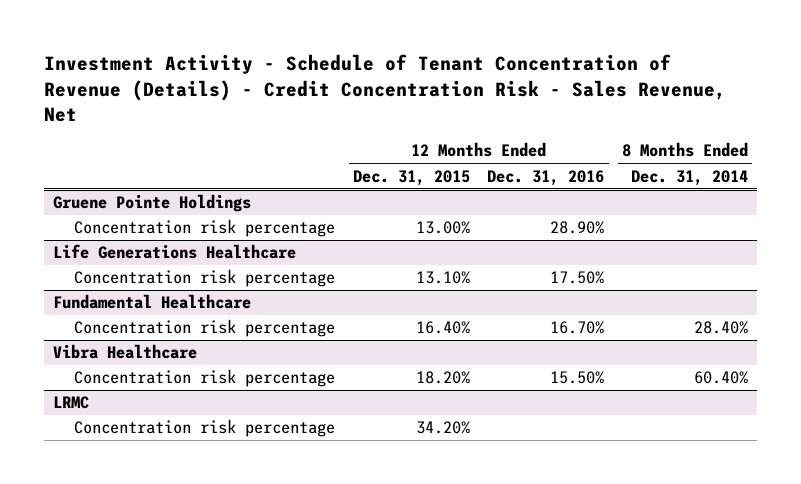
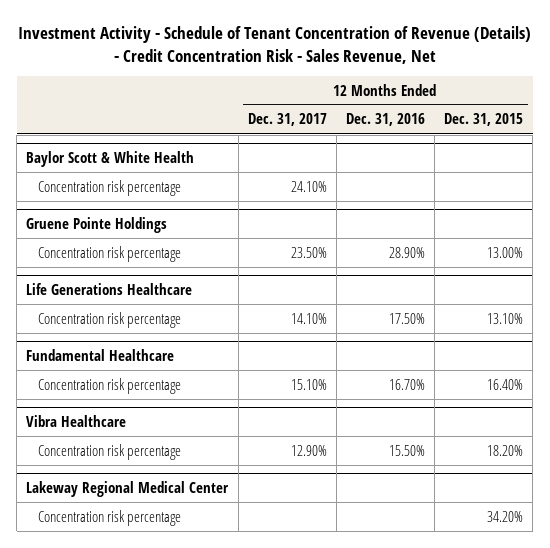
- | 12 Months Ended Dec. 31, 2015 | 12 Months Ended Dec. 31, 2016 | 8 Months Ended Dec. 31, 2014
+ | 12 Months Ended Dec. 31, 2017 | 12 Months Ended Dec. 31, 2016 | 12 Months Ended Dec. 31, 2015
+ Baylor Scott & White Health
+ Concentration risk percentage | 24.10% | |
- LRMC
+ Lakeway Regional Medical Center

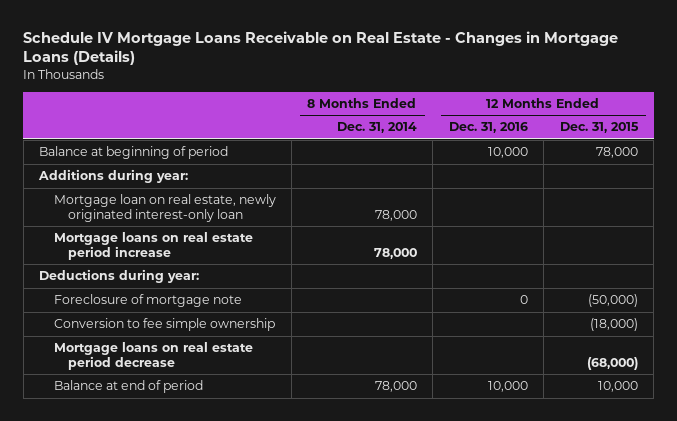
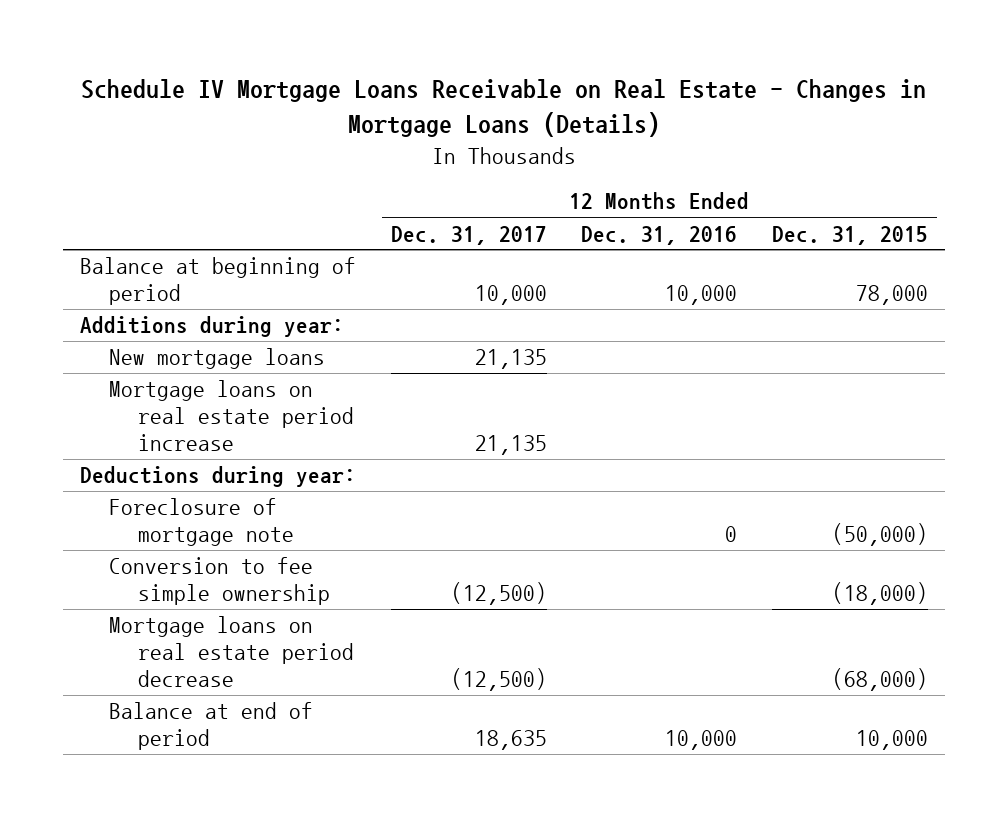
- | 8 Months Ended Dec. 31, 2014 | 12 Months Ended Dec. 31, 2016 | 12 Months Ended Dec. 31, 2015
+ | 12 Months Ended Dec. 31, 2017 | 12 Months Ended Dec. 31, 2016 | 12 Months Ended Dec. 31, 2015
- Mortgage loan on real estate, newly originated interest-only loan | 78,000 | |
+ New mortgage loans | 21,135 | |

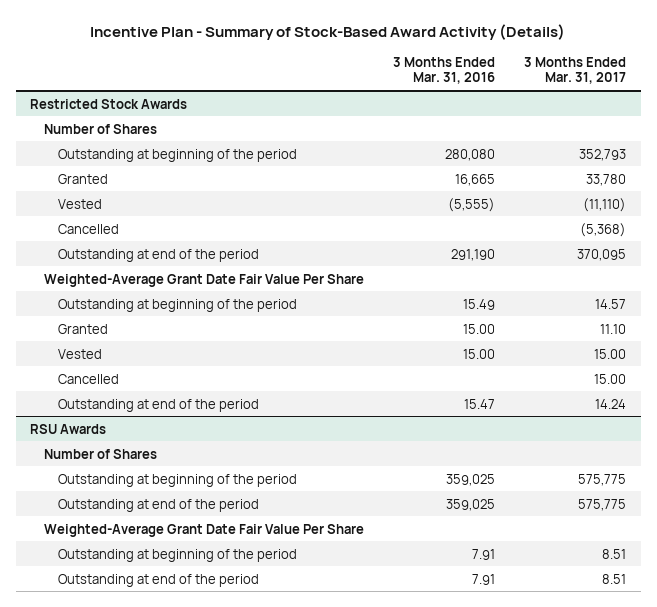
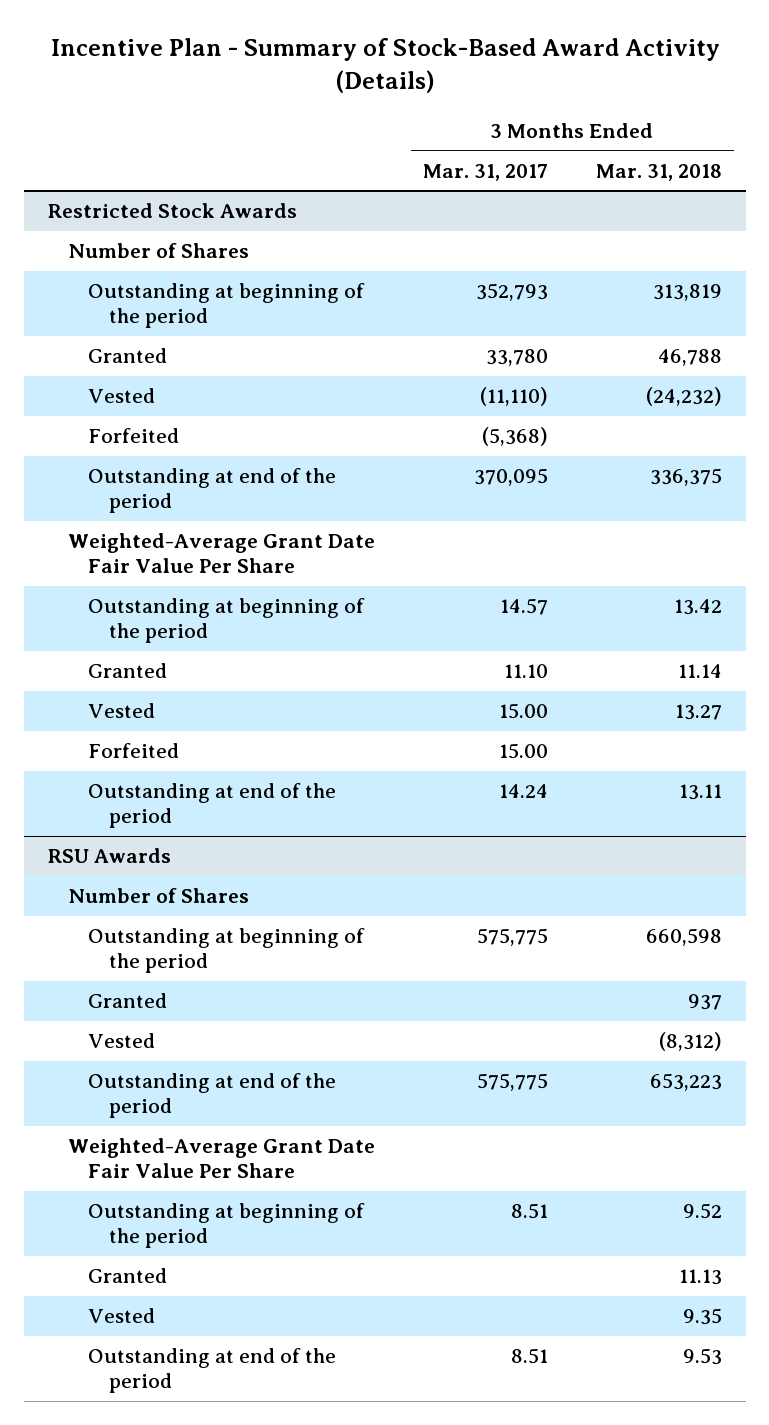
- | 3 Months Ended Mar. 31, 2016 | 3 Months Ended Mar. 31, 2017
+ | 3 Months Ended Mar. 31, 2017 | 3 Months Ended Mar. 31, 2018
@ Restricted Stock Awards
- Cancelled | | (5,368)
+ Forfeited | (5,368) |
- Cancelled | | 15.00
+ Forfeited | 15.00 |
@ RSU Awards
+ Granted | | 937
+ Vested | | (8,312)
+ Granted | | 11.13
+ Vested | | 9.35

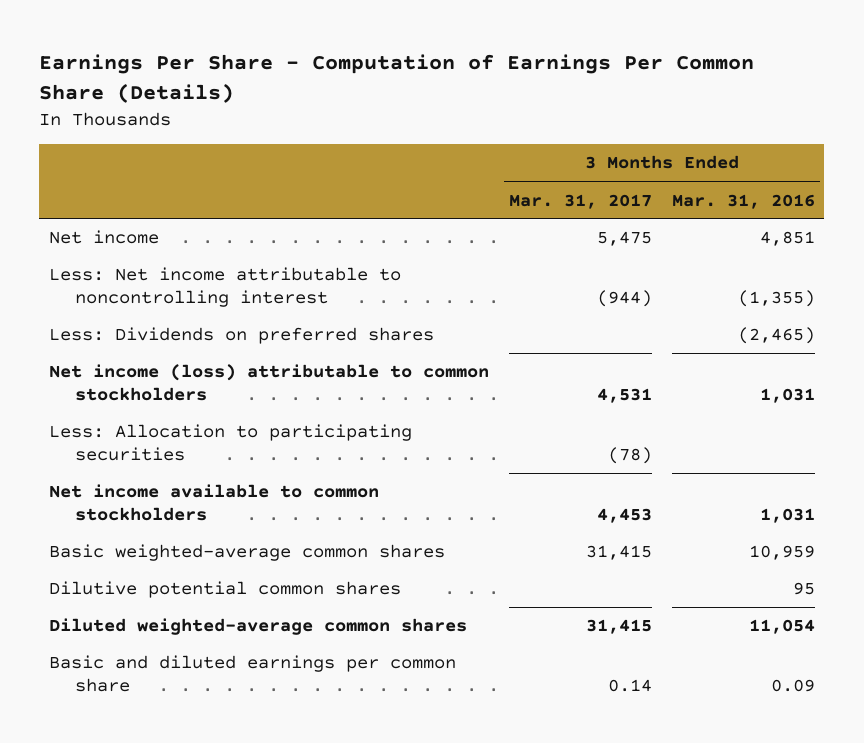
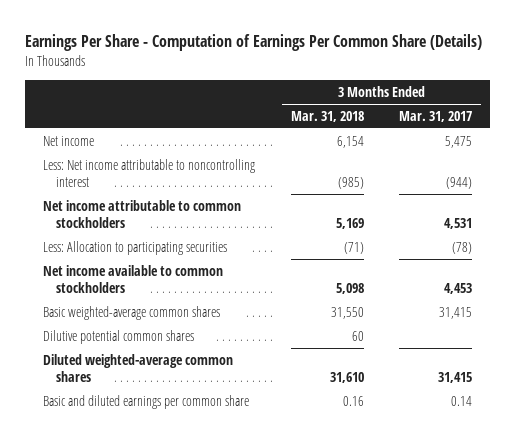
- | 3 Months Ended Mar. 31, 2017 | 3 Months Ended Mar. 31, 2016
+ | 3 Months Ended Mar. 31, 2018 | 3 Months Ended Mar. 31, 2017
- Less: Dividends on preferred shares | | (2,465)
- Net income (loss) attributable to common stockholders | 4,531 | 1,031
+ Net income attributable to common stockholders | 5,169 | 4,531

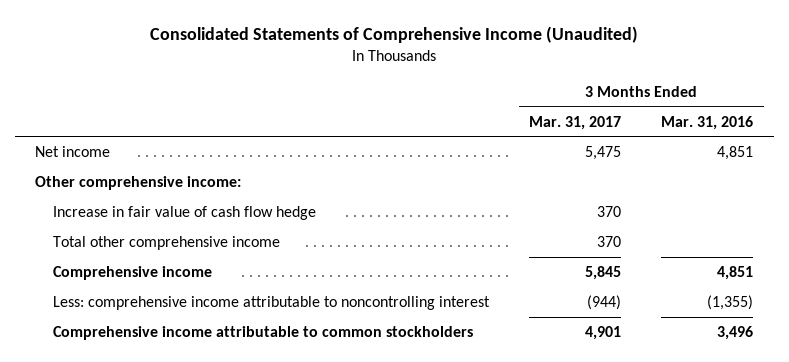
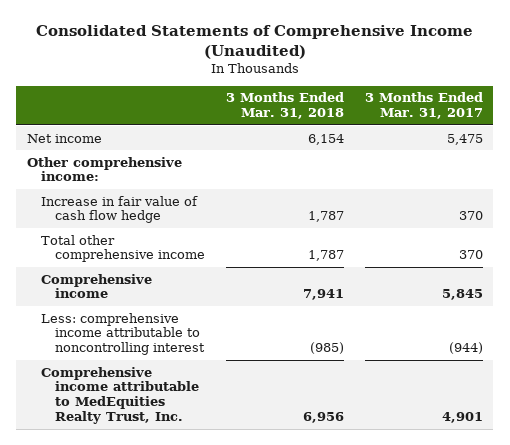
- | 3 Months Ended Mar. 31, 2017 | 3 Months Ended Mar. 31, 2016
+ | 3 Months Ended Mar. 31, 2018 | 3 Months Ended Mar. 31, 2017
- Comprehensive income attributable to common stockholders | 4,901 | 3,496
+ Comprehensive income attributable to MedEquities Realty Trust, Inc. | 6,956 | 4,901

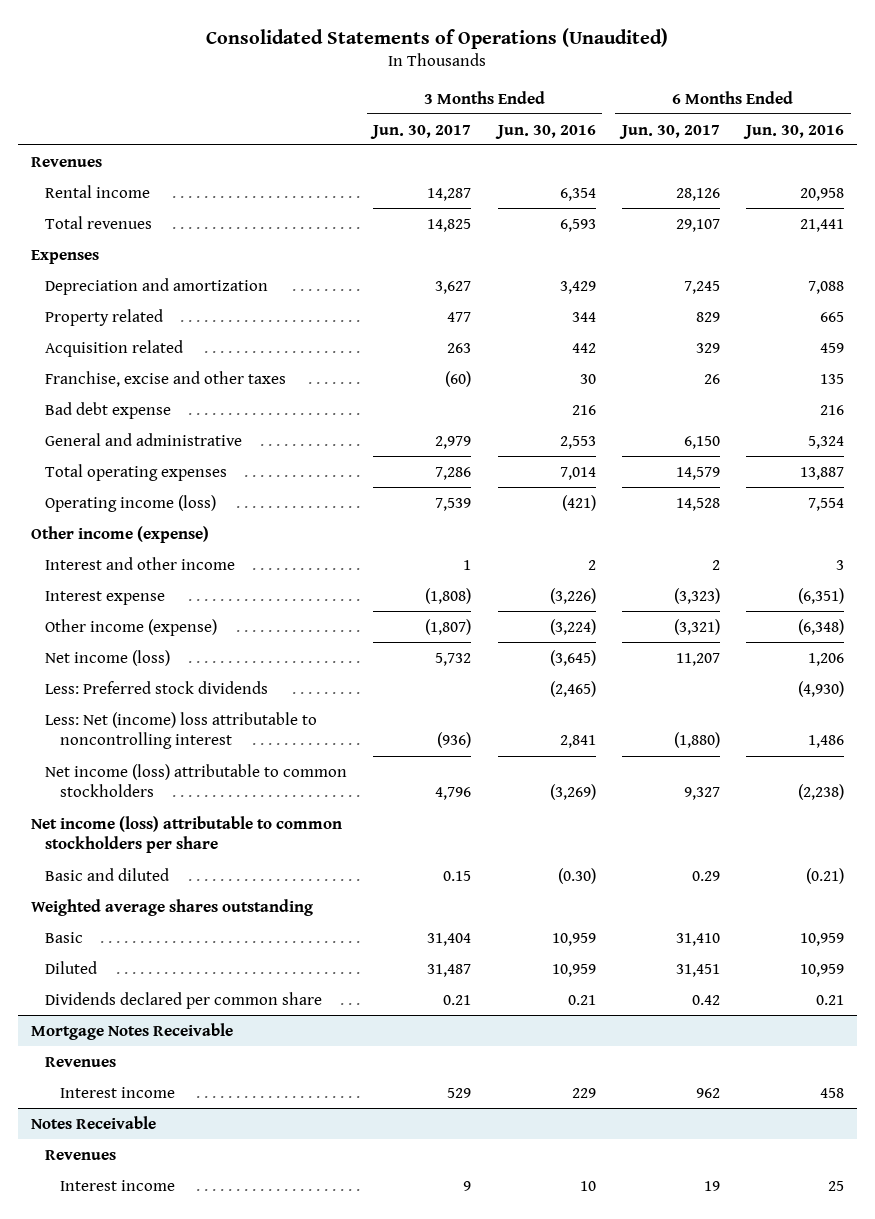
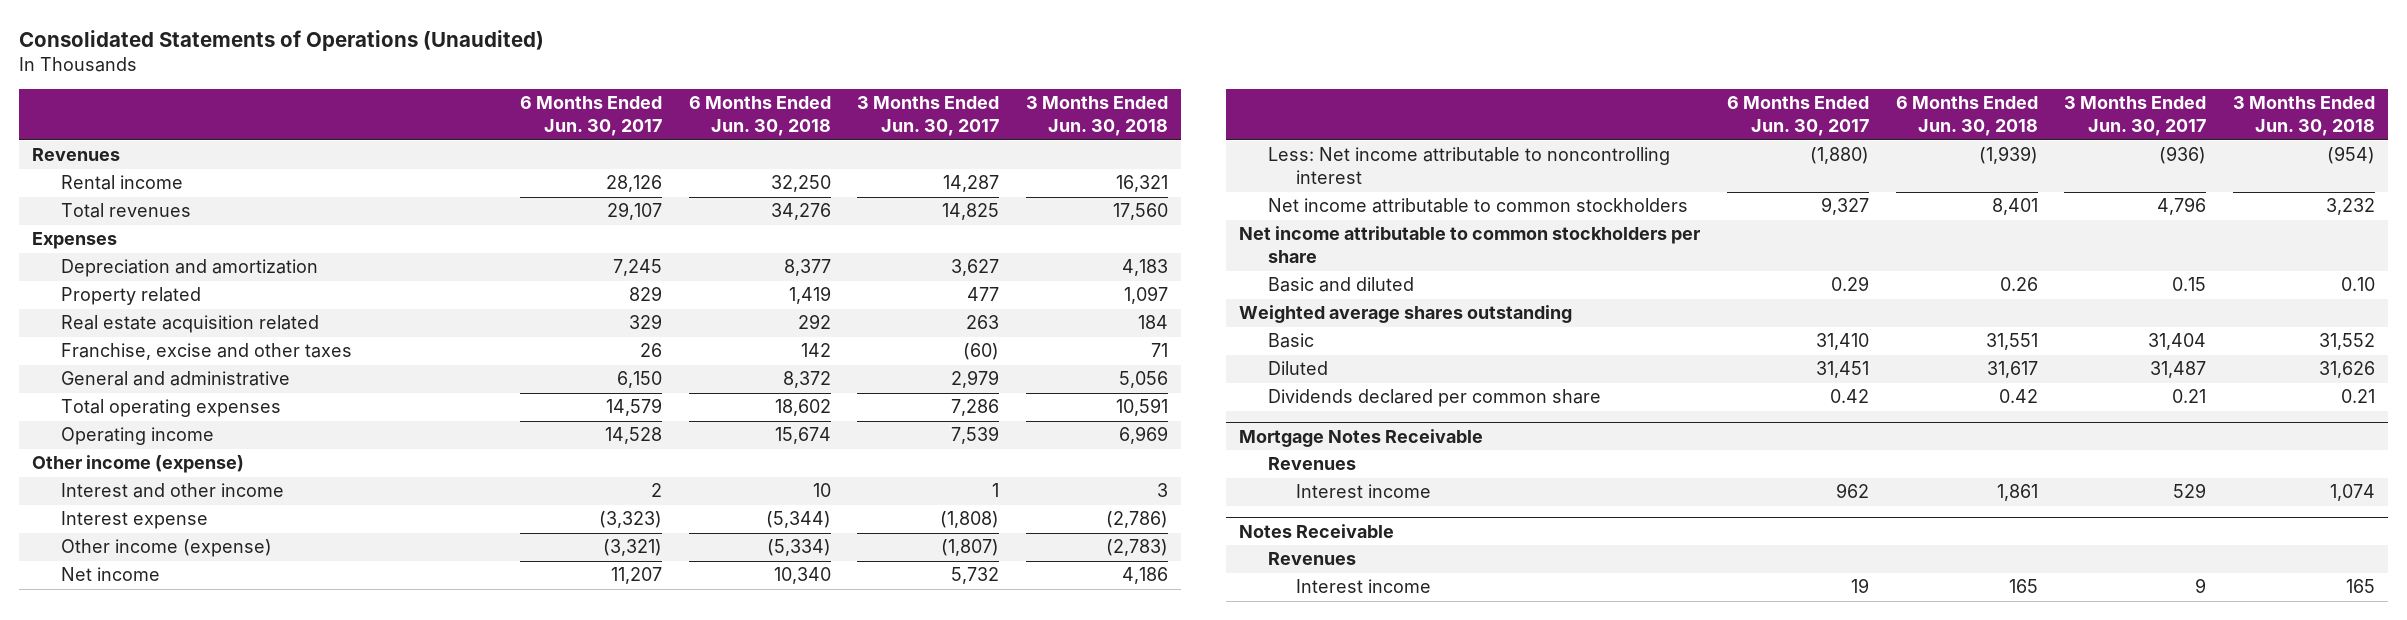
- | 3 Months Ended Jun. 30, 2017 | 3 Months Ended Jun. 30, 2016 | 6 Months Ended Jun. 30, 2017 | 6 Months Ended Jun. 30, 2016
+ | 6 Months Ended Jun. 30, 2017 | 6 Months Ended Jun. 30, 2018 | 3 Months Ended Jun. 30, 2017 | 3 Months Ended Jun. 30, 2018
- Acquisition related | 263 | 442 | 329 | 459
+ Real estate acquisition related | 329 | 292 | 263 | 184
- Bad debt expense | | 216 | | 216
- Operating income (loss) | 7,539 | (421) | 14,528 | 7,554
+ Operating income | 14,528 | 15,674 | 7,539 | 6,969
- Net income (loss) | 5,732 | (3,645) | 11,207 | 1,206
- Less: Preferred stock dividends | | (2,465) | | (4,930)
- Less: Net (income) loss attributable to noncontrolling interest | (936) | 2,841 | (1,880) | 1,486
- Net income (loss) attributable to common stockholders | 4,796 | (3,269) | 9,327 | (2,238)
- Net income (loss) attributable to common stockholders per share
+ Net income | 11,207 | 10,340 | 5,732 | 4,186
+ Less: Net income attributable to noncontrolling interest | (1,880) | (1,939) | (936) | (954)
+ Net income attributable to common stockholders | 9,327 | 8,401 | 4,796 | 3,232
+ Net income attributable to common stockholders per share

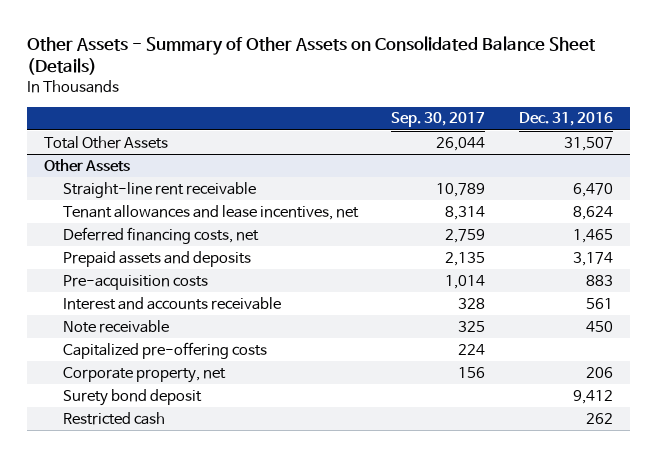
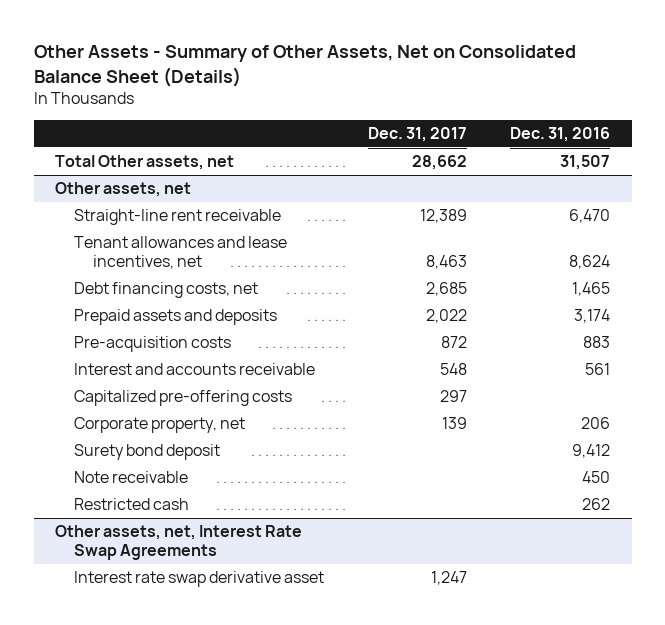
- Other Assets - Summary of Other Assets on Consolidated Balance Sheet (Details)
+ Other Assets - Summary of Other Assets, Net on Consolidated Balance Sheet (Details)
- | Sep. 30, 2017 | Dec. 31, 2016
+ | Dec. 31, 2017 | Dec. 31, 2016
- Total Other Assets | 26,044 | 31,507
- Other Assets
+ Total Other assets, net | 28,662 | 31,507
+ Other assets, net
- Deferred financing costs, net | 2,759 | 1,465
+ Debt financing costs, net | 2,685 | 1,465
- Note receivable | 325 | 450
+ Note receivable | | 450
+ Other assets, net, Interest Rate Swap Agreements
+ Interest rate swap derivative asset | 1,247 |

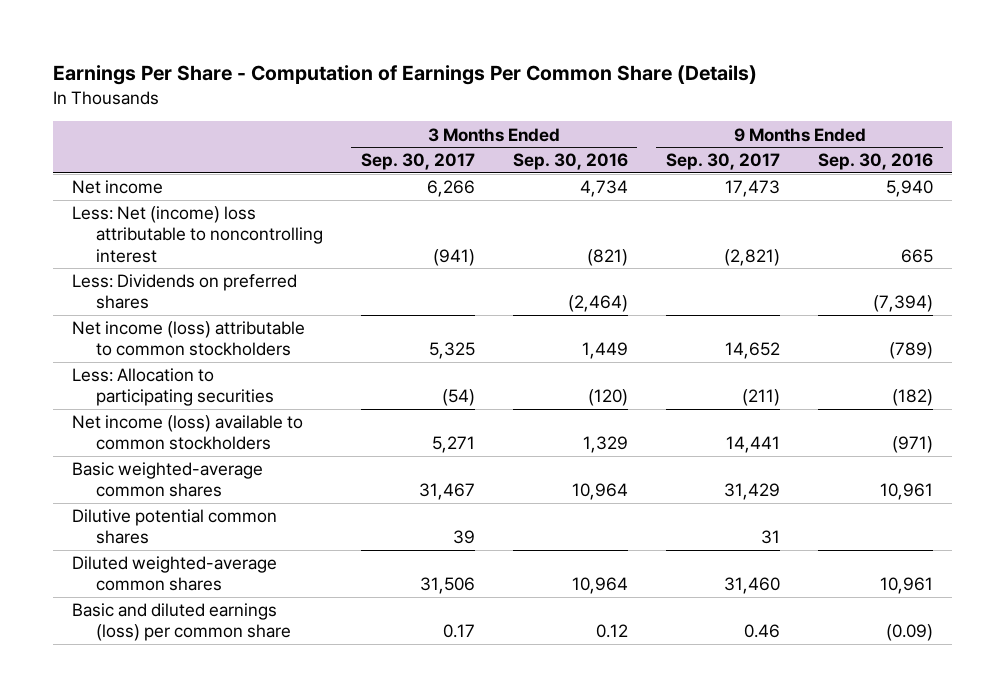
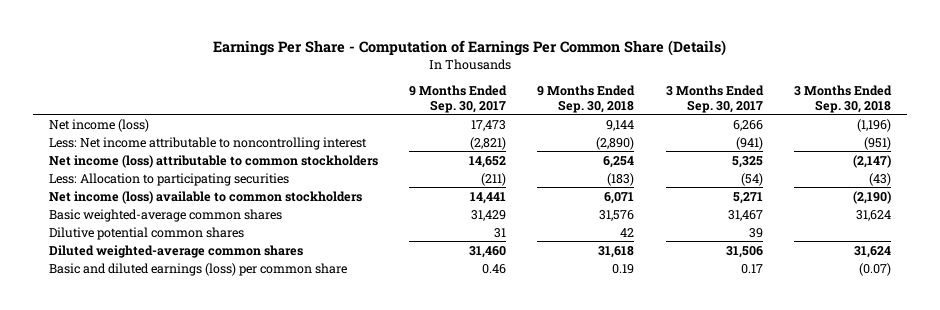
- | 3 Months Ended Sep. 30, 2017 | 3 Months Ended Sep. 30, 2016 | 9 Months Ended Sep. 30, 2017 | 9 Months Ended Sep. 30, 2016
+ | 9 Months Ended Sep. 30, 2017 | 9 Months Ended Sep. 30, 2018 | 3 Months Ended Sep. 30, 2017 | 3 Months Ended Sep. 30, 2018
- Net income | 6,266 | 4,734 | 17,473 | 5,940
- Less: Net (income) loss attributable to noncontrolling interest | (941) | (821) | (2,821) | 665
- Less: Dividends on preferred shares | | (2,464) | | (7,394)
+ Net income (loss) | 17,473 | 9,144 | 6,266 | (1,196)
+ Less: Net income attributable to noncontrolling interest | (2,821) | (2,890) | (941) | (951)

